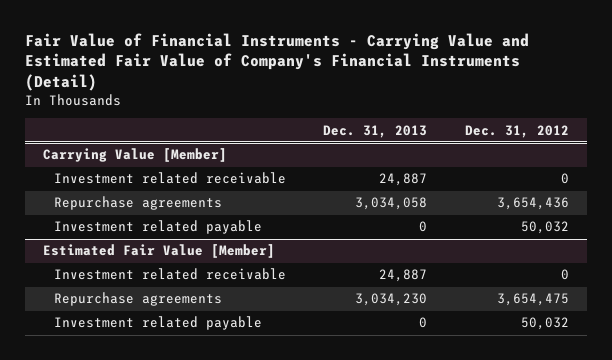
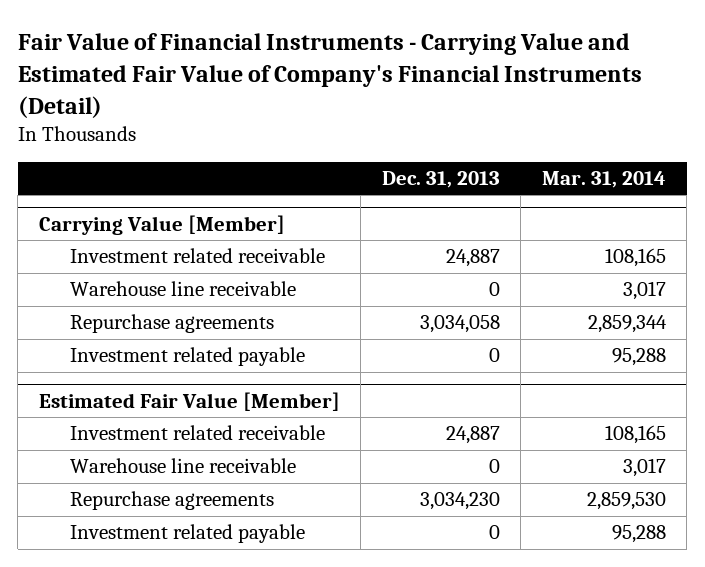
- | Dec. 31, 2013 | Dec. 31, 2012
+ | Dec. 31, 2013 | Mar. 31, 2014
@ Carrying Value [Member]
+ Warehouse line receivable | 0 | 3,017
@ Estimated Fair Value [Member]
+ Warehouse line receivable | 0 | 3,017

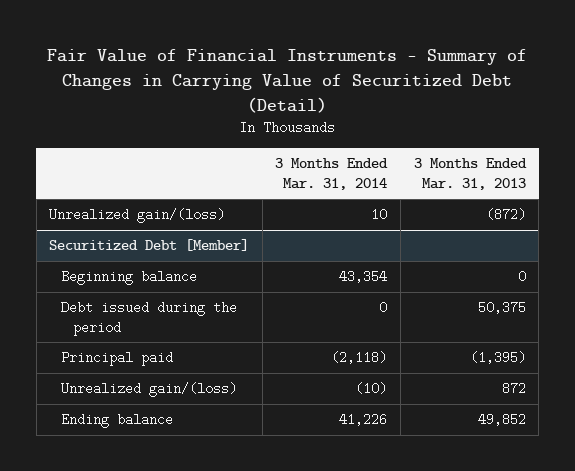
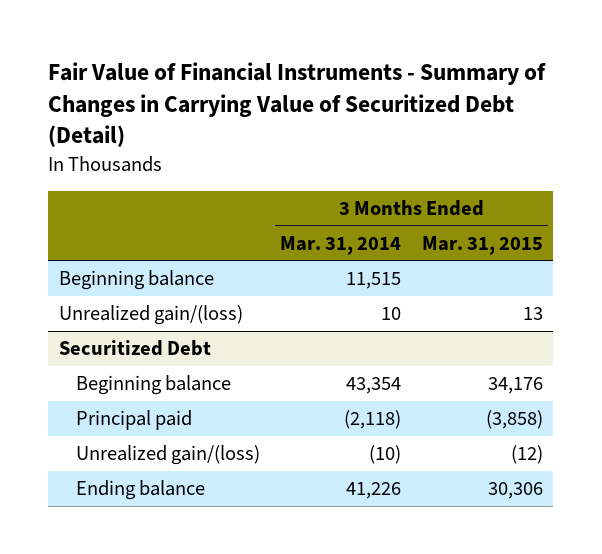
- | 3 Months Ended Mar. 31, 2014 | 3 Months Ended Mar. 31, 2013
+ | 3 Months Ended Mar. 31, 2014 | 3 Months Ended Mar. 31, 2015
+ Beginning balance | 11,515 |
- Securitized Debt [Member]
+ Securitized Debt
- Debt issued during the period | 0 | 50,375

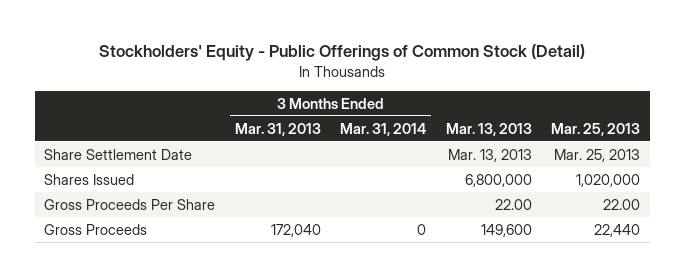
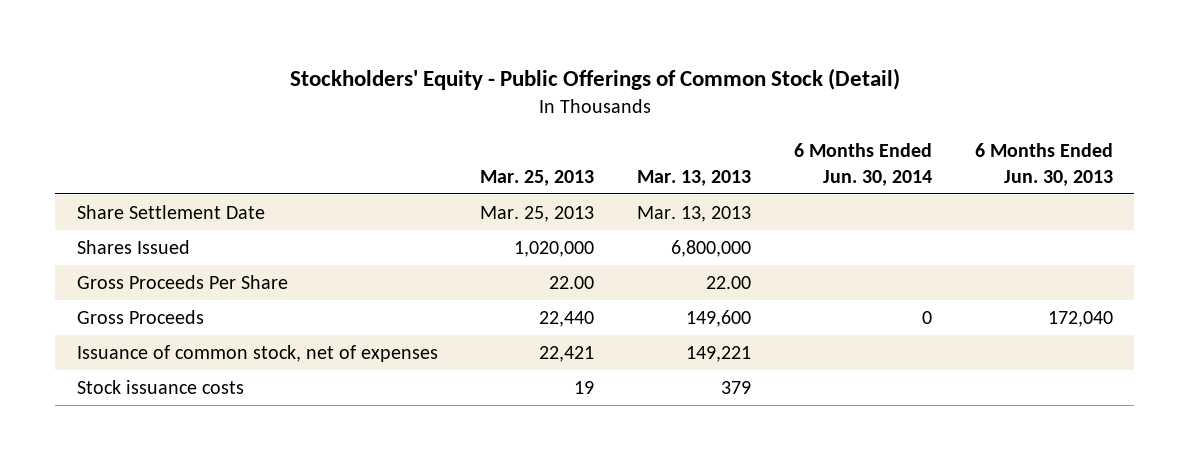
- | 3 Months Ended Mar. 31, 2013 | 3 Months Ended Mar. 31, 2014 | Mar. 13, 2013 | Mar. 25, 2013
+ | Mar. 25, 2013 | Mar. 13, 2013 | 6 Months Ended Jun. 30, 2014 | 6 Months Ended Jun. 30, 2013
+ Issuance of common stock, net of expenses | 22,421 | 149,221 | |
+ Stock issuance costs | 19 | 379 | |

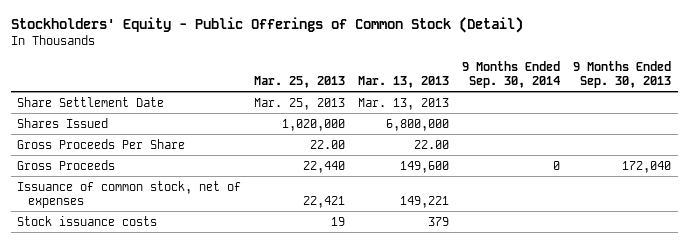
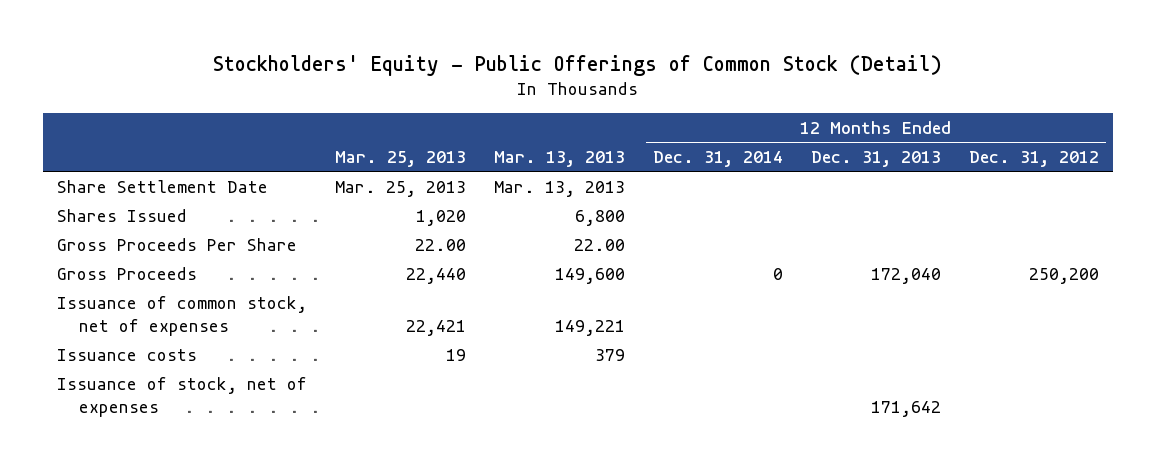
- | Mar. 25, 2013 | Mar. 13, 2013 | 9 Months Ended Sep. 30, 2014 | 9 Months Ended Sep. 30, 2013
+ | Mar. 25, 2013 | Mar. 13, 2013 | 12 Months Ended Dec. 31, 2014 | 12 Months Ended Dec. 31, 2013 | 12 Months Ended Dec. 31, 2012
- Shares Issued | 1,020,000 | 6,800,000 | |
+ Shares Issued | 1,020 | 6,800 | | |
- Stock issuance costs | 19 | 379 | |
+ Issuance costs | 19 | 379 | | |
+ Issuance of stock, net of expenses | | | | 171,642 |

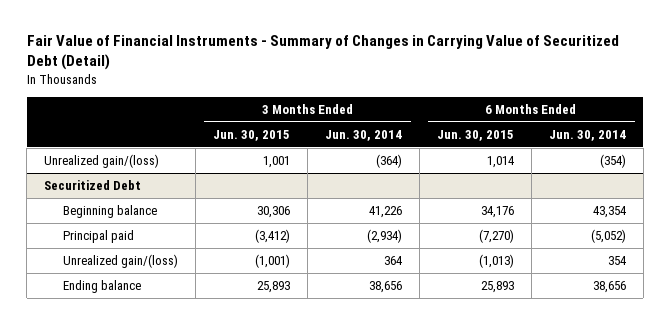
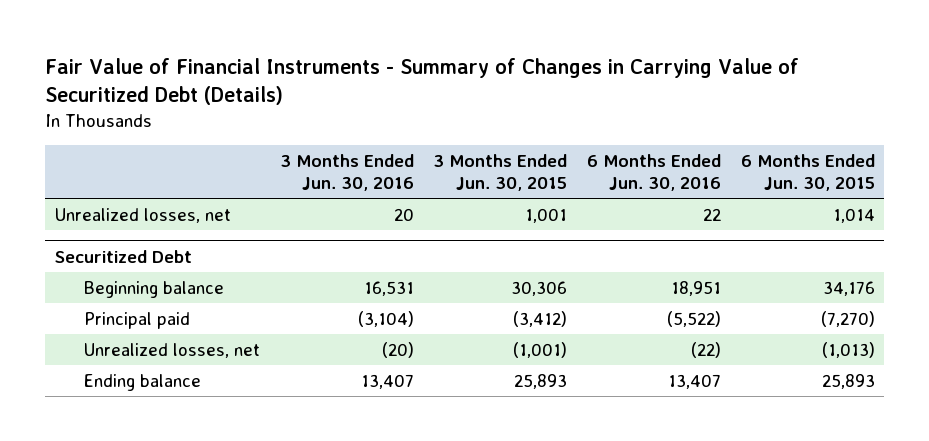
- Fair Value of Financial Instruments - Summary of Changes in Carrying Value of Securitized Debt (Detail)
+ Fair Value of Financial Instruments - Summary of Changes in Carrying Value of Securitized Debt (Details)
- | 3 Months Ended Jun. 30, 2015 | 3 Months Ended Jun. 30, 2014 | 6 Months Ended Jun. 30, 2015 | 6 Months Ended Jun. 30, 2014
+ | 3 Months Ended Jun. 30, 2016 | 3 Months Ended Jun. 30, 2015 | 6 Months Ended Jun. 30, 2016 | 6 Months Ended Jun. 30, 2015
- Unrealized gain/(loss) | 1,001 | (364) | 1,014 | (354)
+ Unrealized losses, net | 20 | 1,001 | 22 | 1,014
@ Securitized Debt
- Unrealized gain/(loss) | (1,001) | 364 | (1,013) | 354
+ Unrealized losses, net | (20) | (1,001) | (22) | (1,013)

